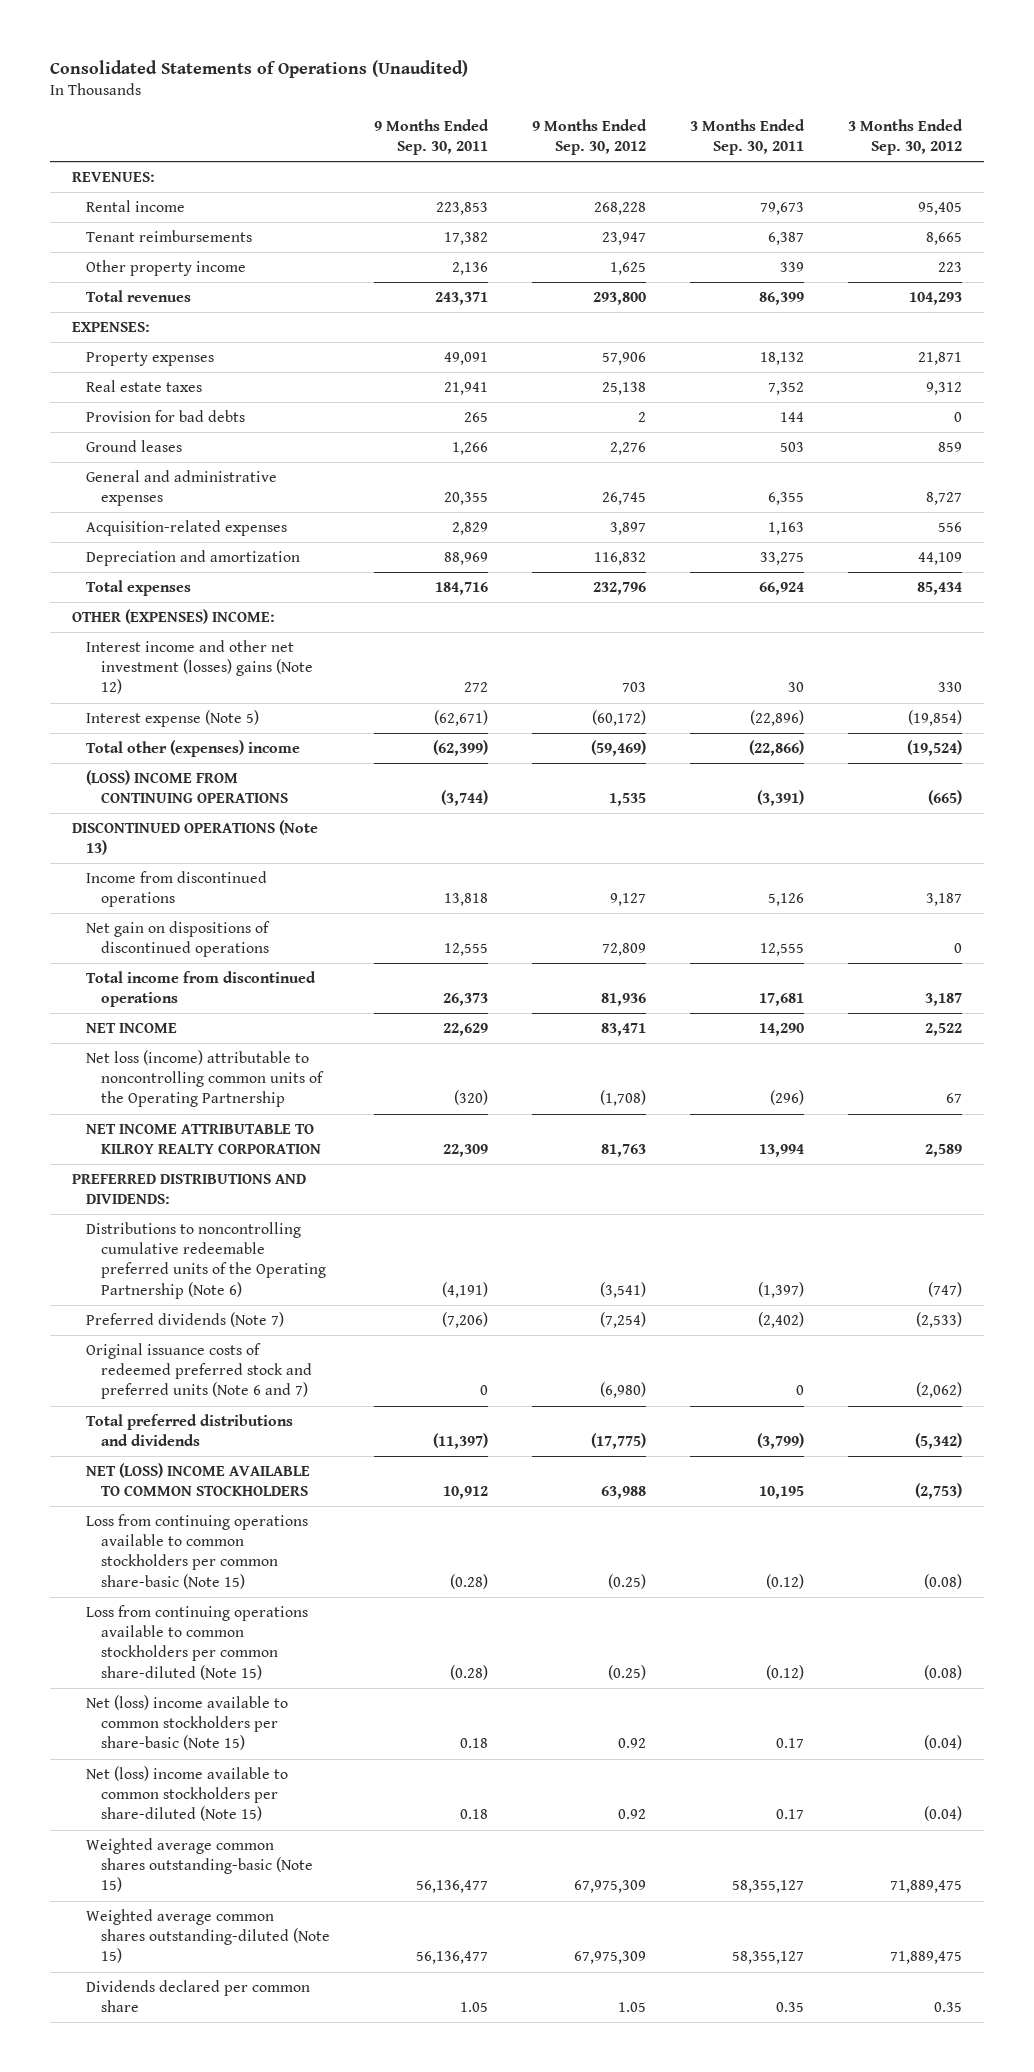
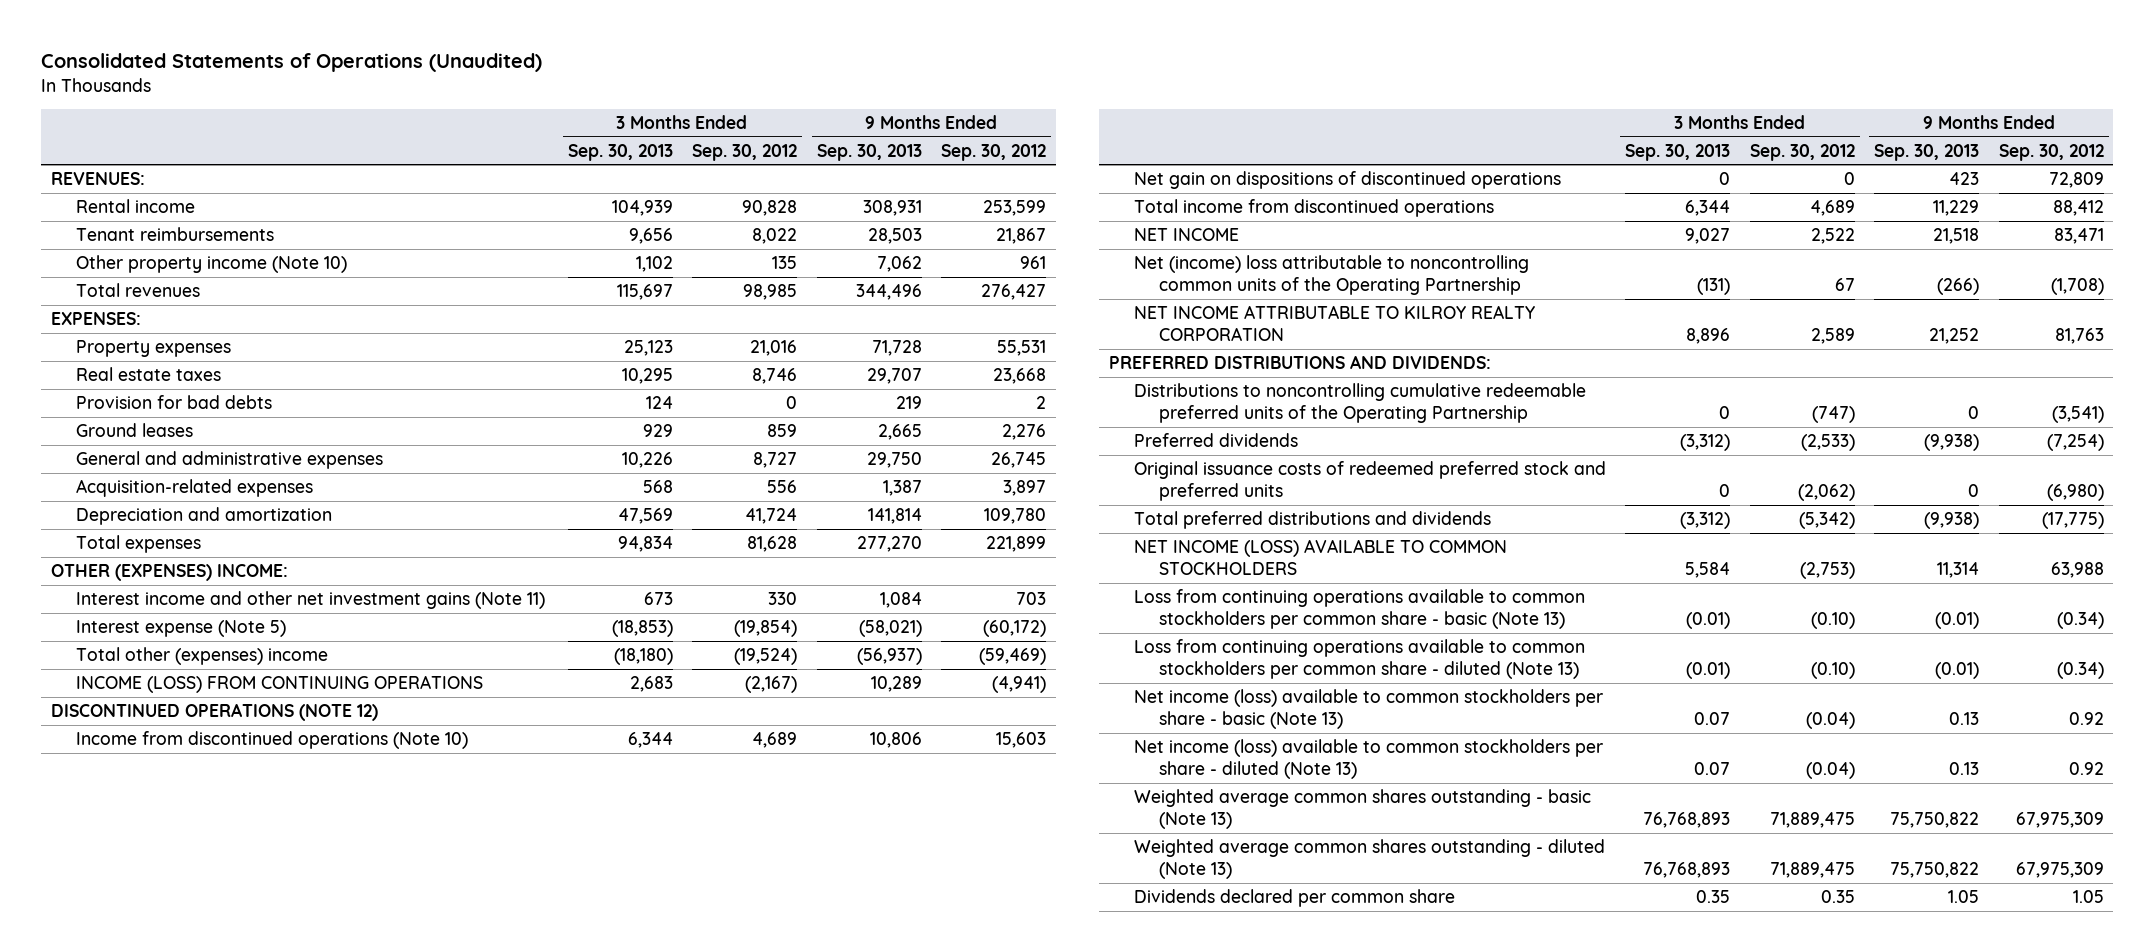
- | 9 Months Ended Sep. 30, 2011 | 9 Months Ended Sep. 30, 2012 | 3 Months Ended Sep. 30, 2011 | 3 Months Ended Sep. 30, 2012
+ | 3 Months Ended Sep. 30, 2013 | 3 Months Ended Sep. 30, 2012 | 9 Months Ended Sep. 30, 2013 | 9 Months Ended Sep. 30, 2012
- Rental income | 223,853 | 268,228 | 79,673 | 95,405
- Tenant reimbursements | 17,382 | 23,947 | 6,387 | 8,665
- Other property income | 2,136 | 1,625 | 339 | 223
- Total revenues | 243,371 | 293,800 | 86,399 | 104,293
+ Rental income | 104,939 | 90,828 | 308,931 | 253,599
+ Tenant reimbursements | 9,656 | 8,022 | 28,503 | 21,867
+ Other property income (Note 10) | 1,102 | 135 | 7,062 | 961
+ Total revenues | 115,697 | 98,985 | 344,496 | 276,427
- Property expenses | 49,091 | 57,906 | 18,132 | 21,871
- Real estate taxes | 21,941 | 25,138 | 7,352 | 9,312
+ Property expenses | 25,123 | 21,016 | 71,728 | 55,531
+ Real estate taxes | 10,295 | 8,746 | 29,707 | 23,668
- Depreciation and amortization | 88,969 | 116,832 | 33,275 | 44,109
- Total expenses | 184,716 | 232,796 | 66,924 | 85,434
+ Depreciation and amortization | 47,569 | 41,724 | 141,814 | 109,780
+ Total expenses | 94,834 | 81,628 | 277,270 | 221,899
- Interest income and other net investment (losses) gains (Note 12) | 272 | 703 | 30 | 330
+ Interest income and other net investment gains (Note 11) | 673 | 330 | 1,084 | 703
- (LOSS) INCOME FROM CONTINUING OPERATIONS | (3,744) | 1,535 | (3,391) | (665)
- DISCONTINUED OPERATIONS (Note 13)
- Income from discontinued operations | 13,818 | 9,127 | 5,126 | 3,187
+ INCOME (LOSS) FROM CONTINUING OPERATIONS | 2,683 | (2,167) | 10,289 | (4,941)
+ DISCONTINUED OPERATIONS (NOTE 12)
+ Income from discontinued operations (Note 10) | 6,344 | 4,689 | 10,806 | 15,603
- Total income from discontinued operations | 26,373 | 81,936 | 17,681 | 3,187
+ Total income from discontinued operations | 6,344 | 4,689 | 11,229 | 88,412
- Net loss (income) attributable to noncontrolling common units of the Operating Partnership | (320) | (1,708) | (296) | 67
+ Net (income) loss attributable to noncontrolling common units of the Operating Partnership | (131) | 67 | (266) | (1,708)
- Distributions to noncontrolling cumulative redeemable preferred units of the Operating Partnership (Note 6) | (4,191) | (3,541) | (1,397) | (747)
- Preferred dividends (Note 7) | (7,206) | (7,254) | (2,402) | (2,533)
- Original issuance costs of redeemed preferred stock and preferred units (Note 6 and 7) | 0 | (6,980) | 0 | (2,062)
+ Distributions to noncontrolling cumulative redeemable preferred units of the Operating Partnership | 0 | (747) | 0 | (3,541)
+ Preferred dividends | (3,312) | (2,533) | (9,938) | (7,254)
+ Original issuance costs of redeemed preferred stock and preferred units | 0 | (2,062) | 0 | (6,980)
- NET (LOSS) INCOME AVAILABLE TO COMMON STOCKHOLDERS | 10,912 | 63,988 | 10,195 | (2,753)
- Loss from continuing operations available to common stockholders per common share-basic (Note 15) | (0.28) | (0.25) | (0.12) | (0.08)
- Loss from continuing operations available to common stockholders per common share-diluted (Note 15) | (0.28) | (0.25) | (0.12) | (0.08)
- Net (loss) income available to common stockholders per share-basic (Note 15) | 0.18 | 0.92 | 0.17 | (0.04)
- Net (loss) income available to common stockholders per share-diluted (Note 15) | 0.18 | 0.92 | 0.17 | (0.04)
- Weighted average common shares outstanding-basic (Note 15) | 56,136,477 | 67,975,309 | 58,355,127 | 71,889,475
- Weighted average common shares outstanding-diluted (Note 15) | 56,136,477 | 67,975,309 | 58,355,127 | 71,889,475
+ NET INCOME (LOSS) AVAILABLE TO COMMON STOCKHOLDERS | 5,584 | (2,753) | 11,314 | 63,988
+ Loss from continuing operations available to common stockholders per common share - basic (Note 13) | (0.01) | (0.10) | (0.01) | (0.34)
+ Loss from continuing operations available to common stockholders per common share - diluted (Note 13) | (0.01) | (0.10) | (0.01) | (0.34)
+ Net income (loss) available to common stockholders per share - basic (Note 13) | 0.07 | (0.04) | 0.13 | 0.92
+ Net income (loss) available to common stockholders per share - diluted (Note 13) | 0.07 | (0.04) | 0.13 | 0.92
+ Weighted average common shares outstanding - basic (Note 13) | 76,768,893 | 71,889,475 | 75,750,822 | 67,975,309
+ Weighted average common shares outstanding - diluted (Note 13) | 76,768,893 | 71,889,475 | 75,750,822 | 67,975,309

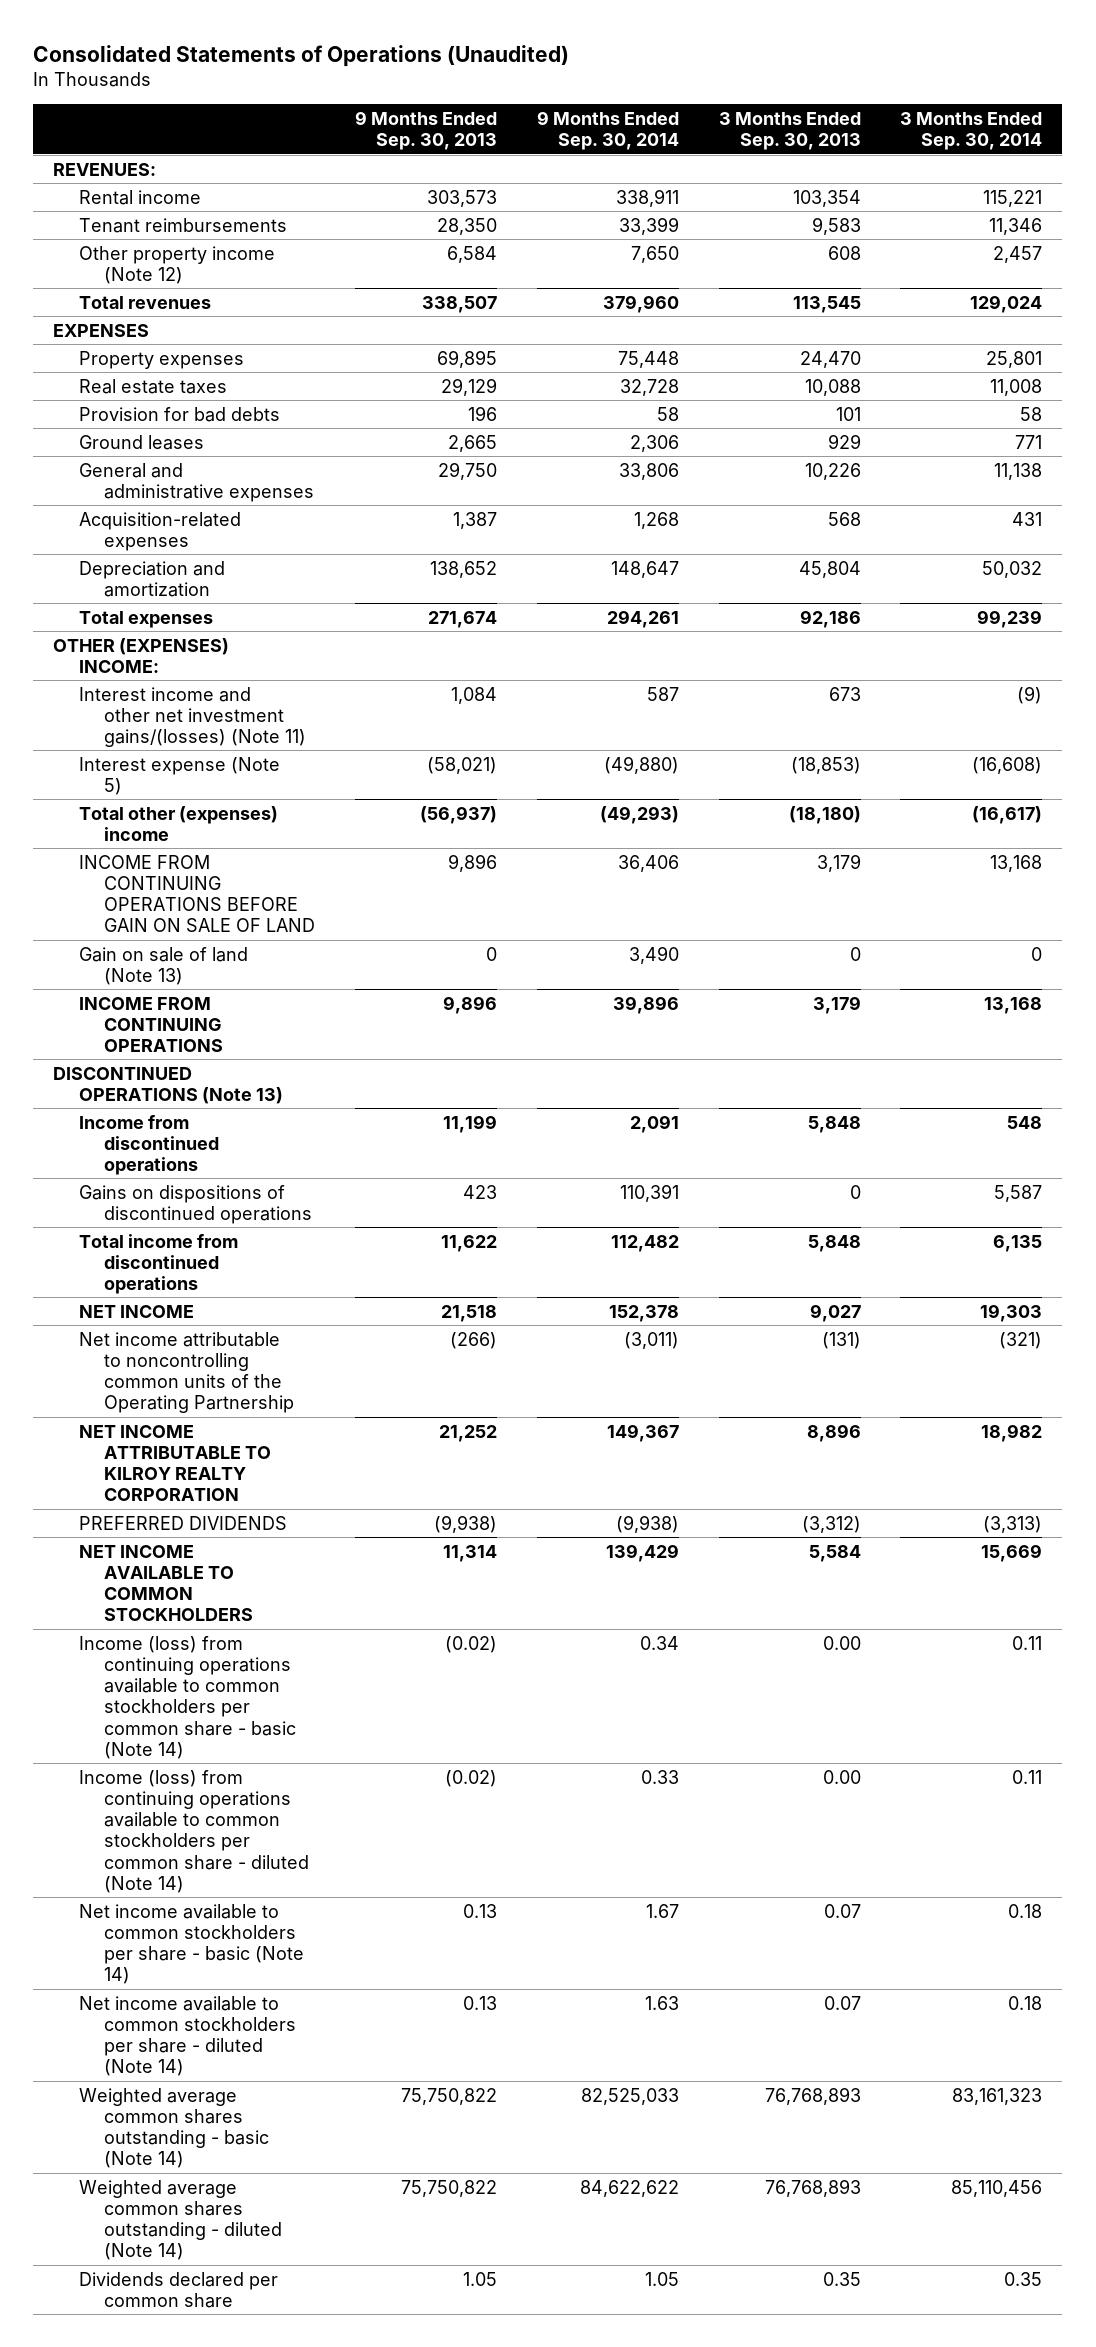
- | 3 Months Ended Sep. 30, 2013 | 3 Months Ended Sep. 30, 2012 | 9 Months Ended Sep. 30, 2013 | 9 Months Ended Sep. 30, 2012
+ | 9 Months Ended Sep. 30, 2013 | 9 Months Ended Sep. 30, 2014 | 3 Months Ended Sep. 30, 2013 | 3 Months Ended Sep. 30, 2014
- Rental income | 104,939 | 90,828 | 308,931 | 253,599
- Tenant reimbursements | 9,656 | 8,022 | 28,503 | 21,867
- Other property income (Note 10) | 1,102 | 135 | 7,062 | 961
- Total revenues | 115,697 | 98,985 | 344,496 | 276,427
- EXPENSES:
- Property expenses | 25,123 | 21,016 | 71,728 | 55,531
- Real estate taxes | 10,295 | 8,746 | 29,707 | 23,668
- Provision for bad debts | 124 | 0 | 219 | 2
+ Rental income | 303,573 | 338,911 | 103,354 | 115,221
+ Tenant reimbursements | 28,350 | 33,399 | 9,583 | 11,346
+ Other property income (Note 12) | 6,584 | 7,650 | 608 | 2,457
+ Total revenues | 338,507 | 379,960 | 113,545 | 129,024
+ EXPENSES
+ Property expenses | 69,895 | 75,448 | 24,470 | 25,801
+ Real estate taxes | 29,129 | 32,728 | 10,088 | 11,008
+ Provision for bad debts | 196 | 58 | 101 | 58
- Depreciation and amortization | 47,569 | 41,724 | 141,814 | 109,780
- Total expenses | 94,834 | 81,628 | 277,270 | 221,899
+ Depreciation and amortization | 138,652 | 148,647 | 45,804 | 50,032
+ Total expenses | 271,674 | 294,261 | 92,186 | 99,239
- Interest income and other net investment gains (Note 11) | 673 | 330 | 1,084 | 703
+ Interest income and other net investment gains/(losses) (Note 11) | 1,084 | 587 | 673 | (9)
- INCOME (LOSS) FROM CONTINUING OPERATIONS | 2,683 | (2,167) | 10,289 | (4,941)
- DISCONTINUED OPERATIONS (NOTE 12)
- Income from discontinued operations (Note 10) | 6,344 | 4,689 | 10,806 | 15,603
- Net gain on dispositions of discontinued operations | 0 | 0 | 423 | 72,809
- Total income from discontinued operations | 6,344 | 4,689 | 11,229 | 88,412
+ INCOME FROM CONTINUING OPERATIONS BEFORE GAIN ON SALE OF LAND | 9,896 | 36,406 | 3,179 | 13,168
+ Gain on sale of land (Note 13) | 0 | 3,490 | 0 | 0
+ INCOME FROM CONTINUING OPERATIONS | 9,896 | 39,896 | 3,179 | 13,168
+ DISCONTINUED OPERATIONS (Note 13)
+ Income from discontinued operations | 11,199 | 2,091 | 5,848 | 548
+ Gains on dispositions of discontinued operations | 423 | 110,391 | 0 | 5,587
+ Total income from discontinued operations | 11,622 | 112,482 | 5,848 | 6,135
- Net (income) loss attributable to noncontrolling common units of the Operating Partnership | (131) | 67 | (266) | (1,708)
+ Net income attributable to noncontrolling common units of the Operating Partnership | (266) | (3,011) | (131) | (321)
- PREFERRED DISTRIBUTIONS AND DIVIDENDS:
- Distributions to noncontrolling cumulative redeemable preferred units of the Operating Partnership | 0 | (747) | 0 | (3,541)
- Preferred dividends | (3,312) | (2,533) | (9,938) | (7,254)
- Original issuance costs of redeemed preferred stock and preferred units | 0 | (2,062) | 0 | (6,980)
- Total preferred distributions and dividends | (3,312) | (5,342) | (9,938) | (17,775)
- NET INCOME (LOSS) AVAILABLE TO COMMON STOCKHOLDERS | 5,584 | (2,753) | 11,314 | 63,988
- Loss from continuing operations available to common stockholders per common share - basic (Note 13) | (0.01) | (0.10) | (0.01) | (0.34)
- Loss from continuing operations available to common stockholders per common share - diluted (Note 13) | (0.01) | (0.10) | (0.01) | (0.34)
- Net income (loss) available to common stockholders per share - basic (Note 13) | 0.07 | (0.04) | 0.13 | 0.92
- Net income (loss) available to common stockholders per share - diluted (Note 13) | 0.07 | (0.04) | 0.13 | 0.92
- Weighted average common shares outstanding - basic (Note 13) | 76,768,893 | 71,889,475 | 75,750,822 | 67,975,309
- Weighted average common shares outstanding - diluted (Note 13) | 76,768,893 | 71,889,475 | 75,750,822 | 67,975,309
+ PREFERRED DIVIDENDS | (9,938) | (9,938) | (3,312) | (3,313)
+ NET INCOME AVAILABLE TO COMMON STOCKHOLDERS | 11,314 | 139,429 | 5,584 | 15,669
+ Income (loss) from continuing operations available to common stockholders per common share - basic (Note 14) | (0.02) | 0.34 | 0.00 | 0.11
+ Income (loss) from continuing operations available to common stockholders per common share - diluted (Note 14) | (0.02) | 0.33 | 0.00 | 0.11
+ Net income available to common stockholders per share - basic (Note 14) | 0.13 | 1.67 | 0.07 | 0.18
+ Net income available to common stockholders per share - diluted (Note 14) | 0.13 | 1.63 | 0.07 | 0.18
+ Weighted average common shares outstanding - basic (Note 14) | 75,750,822 | 82,525,033 | 76,768,893 | 83,161,323
+ Weighted average common shares outstanding - diluted (Note 14) | 75,750,822 | 84,622,622 | 76,768,893 | 85,110,456

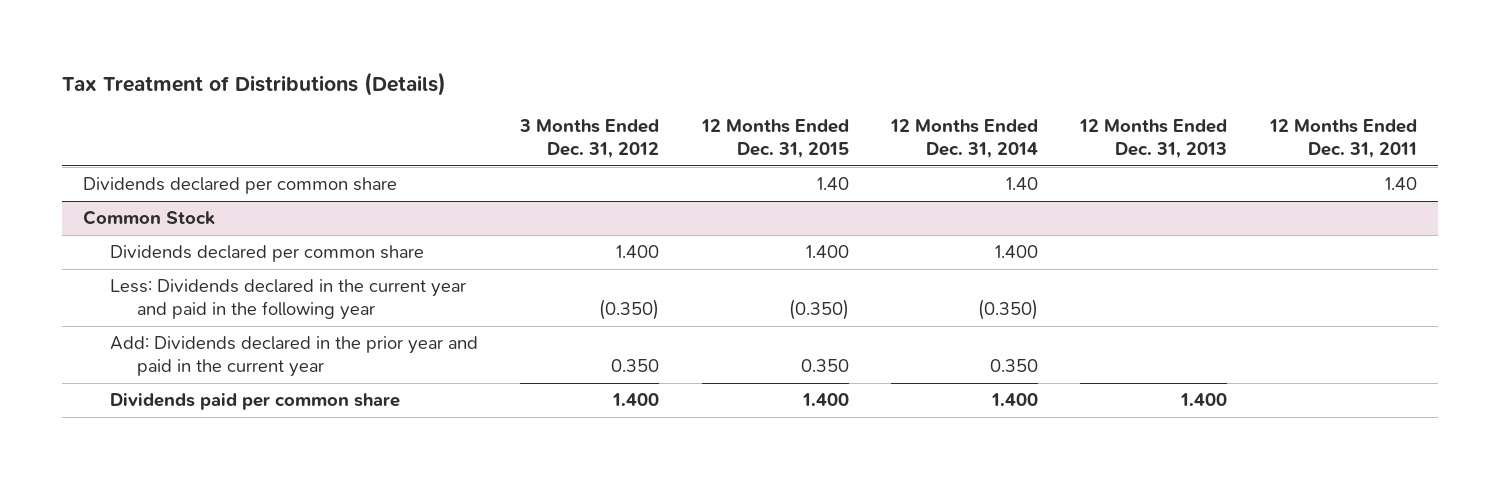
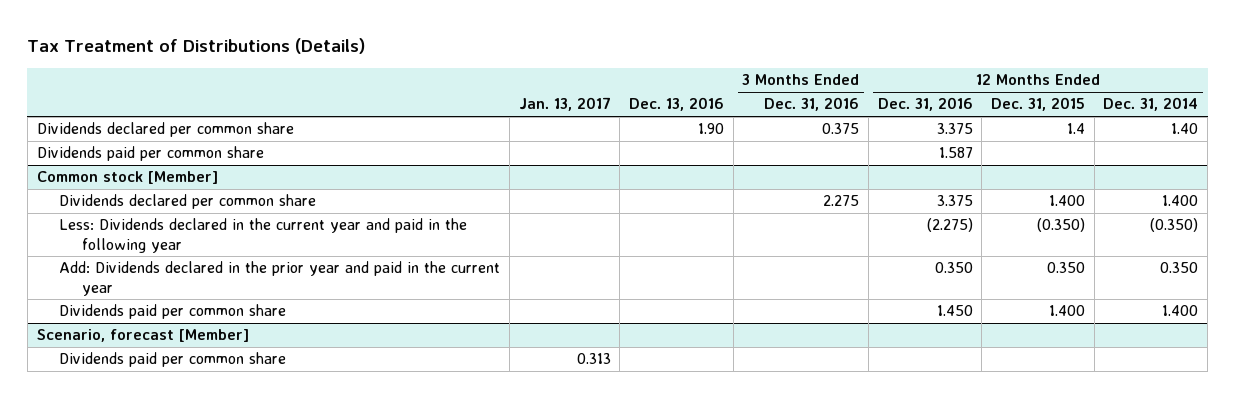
- | 3 Months Ended Dec. 31, 2012 | 12 Months Ended Dec. 31, 2015 | 12 Months Ended Dec. 31, 2014 | 12 Months Ended Dec. 31, 2013 | 12 Months Ended Dec. 31, 2011
+ | Jan. 13, 2017 | Dec. 13, 2016 | 3 Months Ended Dec. 31, 2016 | 12 Months Ended Dec. 31, 2016 | 12 Months Ended Dec. 31, 2015 | 12 Months Ended Dec. 31, 2014
- Dividends declared per common share | | 1.40 | 1.40 | | 1.40
- Common Stock
+ Dividends declared per common share | | 1.90 | 0.375 | 3.375 | 1.4 | 1.40
+ Dividends paid per common share | | | | 1.587 | |
+ Common stock [Member]
+ Scenario, forecast [Member]
+ Dividends paid per common share | 0.313 | | | | |

